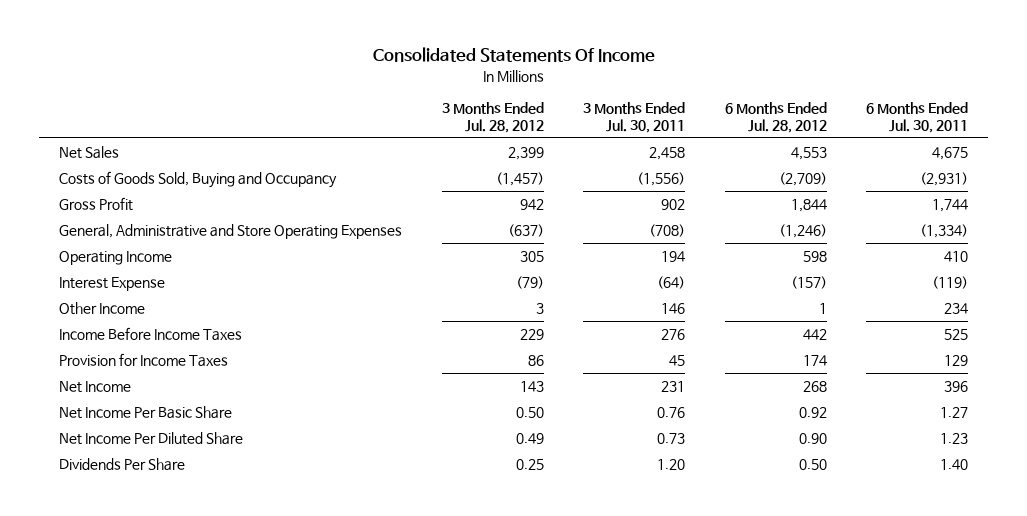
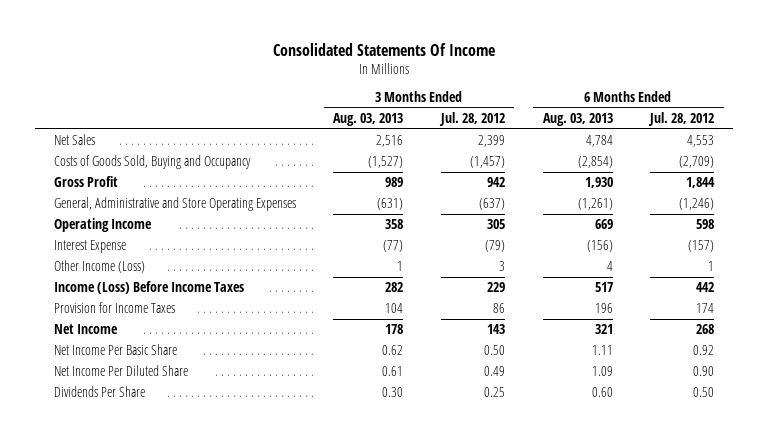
- | 3 Months Ended Jul. 28, 2012 | 3 Months Ended Jul. 30, 2011 | 6 Months Ended Jul. 28, 2012 | 6 Months Ended Jul. 30, 2011
+ | 3 Months Ended Aug. 03, 2013 | 3 Months Ended Jul. 28, 2012 | 6 Months Ended Aug. 03, 2013 | 6 Months Ended Jul. 28, 2012
- Other Income | 3 | 146 | 1 | 234
- Income Before Income Taxes | 229 | 276 | 442 | 525
+ Other Income (Loss) | 1 | 3 | 4 | 1
+ Income (Loss) Before Income Taxes | 282 | 229 | 517 | 442

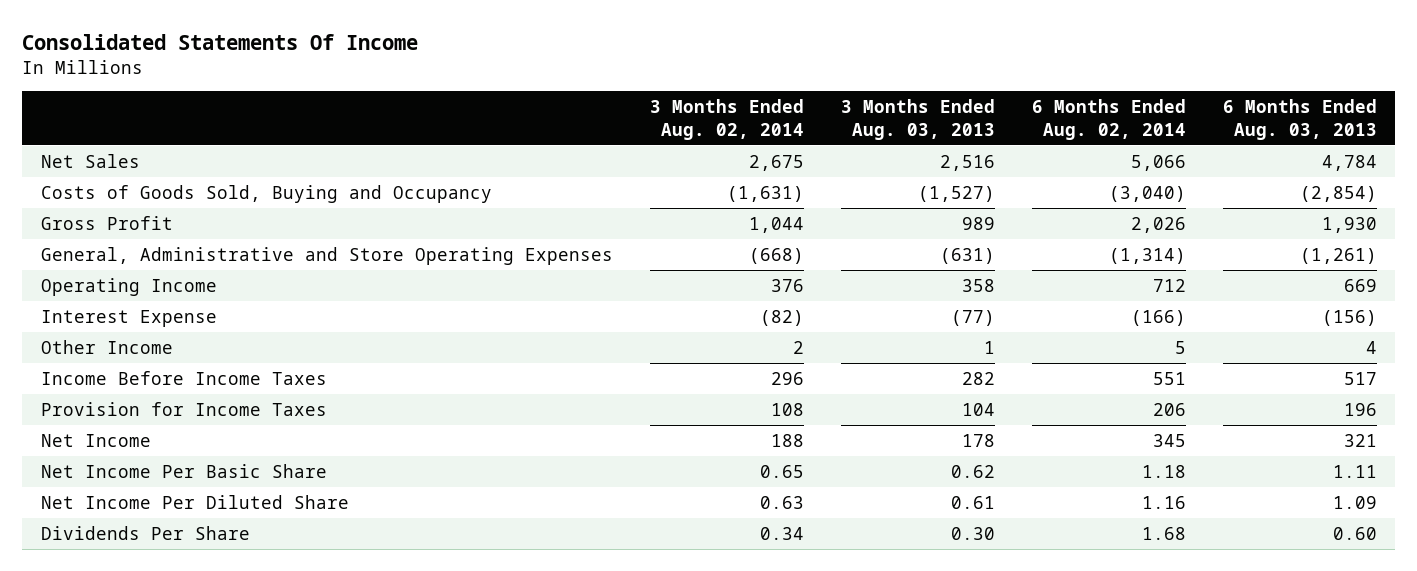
- | 3 Months Ended Aug. 03, 2013 | 3 Months Ended Jul. 28, 2012 | 6 Months Ended Aug. 03, 2013 | 6 Months Ended Jul. 28, 2012
+ | 3 Months Ended Aug. 02, 2014 | 3 Months Ended Aug. 03, 2013 | 6 Months Ended Aug. 02, 2014 | 6 Months Ended Aug. 03, 2013
- Other Income (Loss) | 1 | 3 | 4 | 1
- Income (Loss) Before Income Taxes | 282 | 229 | 517 | 442
+ Other Income | 2 | 1 | 5 | 4
+ Income Before Income Taxes | 296 | 282 | 551 | 517

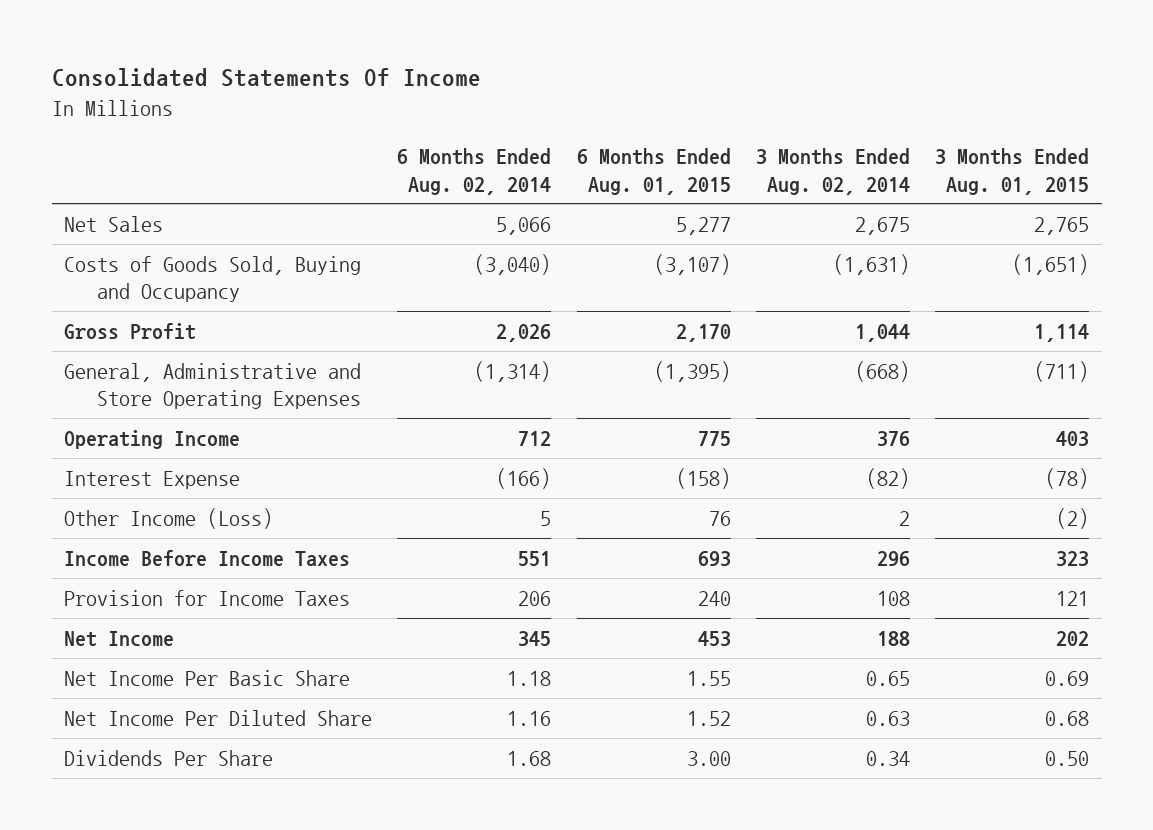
- | 3 Months Ended Aug. 02, 2014 | 3 Months Ended Aug. 03, 2013 | 6 Months Ended Aug. 02, 2014 | 6 Months Ended Aug. 03, 2013
+ | 6 Months Ended Aug. 02, 2014 | 6 Months Ended Aug. 01, 2015 | 3 Months Ended Aug. 02, 2014 | 3 Months Ended Aug. 01, 2015
- Other Income | 2 | 1 | 5 | 4
+ Other Income (Loss) | 5 | 76 | 2 | (2)

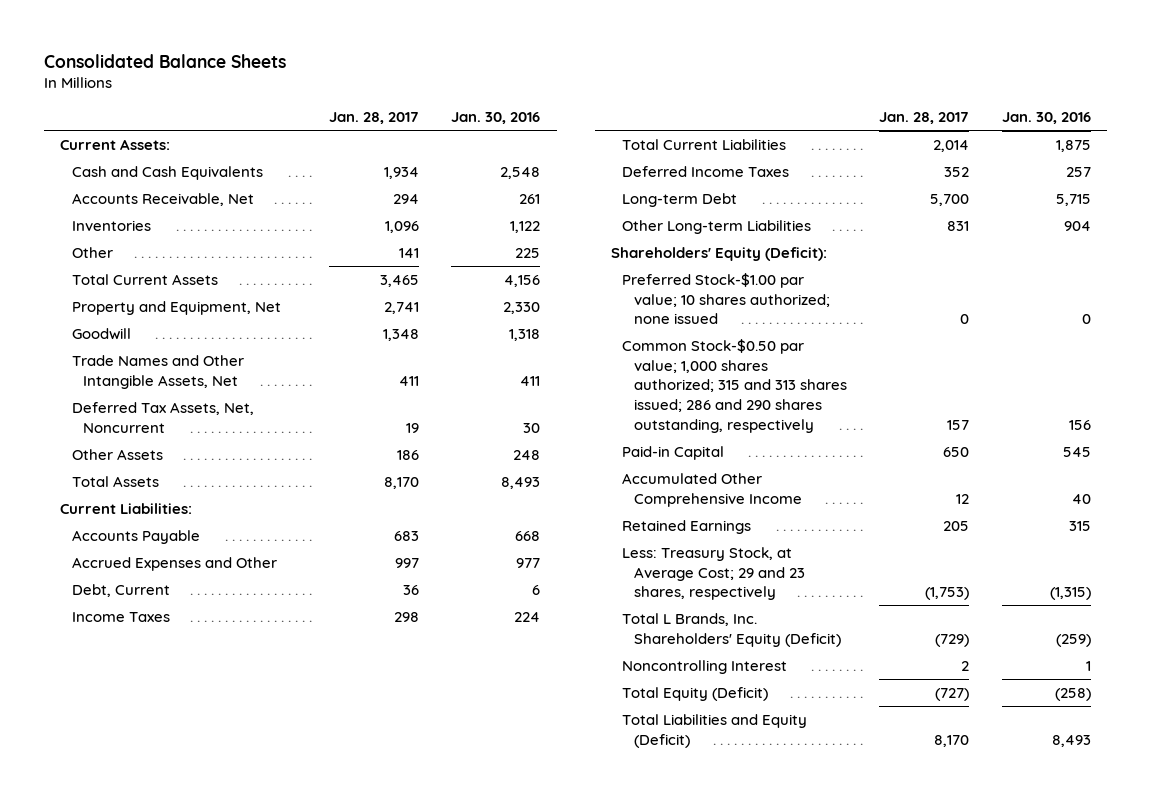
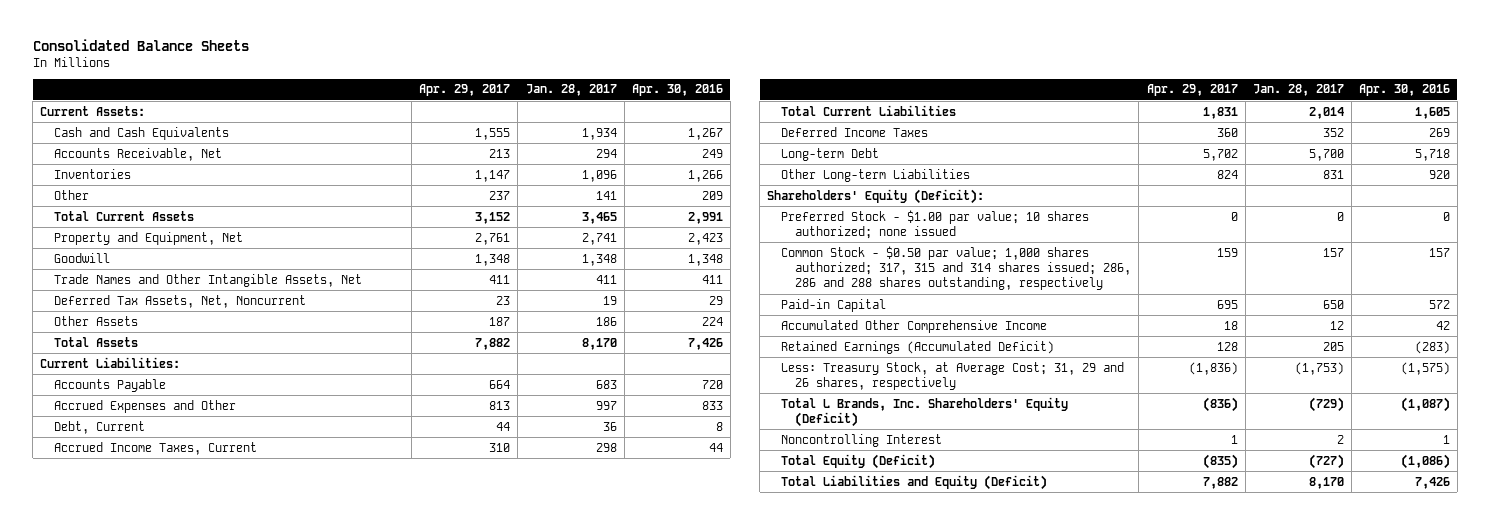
- | Jan. 28, 2017 | Jan. 30, 2016
+ | Apr. 29, 2017 | Jan. 28, 2017 | Apr. 30, 2016
- Income Taxes | 298 | 224
+ Accrued Income Taxes, Current | 310 | 298 | 44
- Preferred Stock-$1.00 par value; 10 shares authorized; none issued | 0 | 0
- Common Stock-$0.50 par value; 1,000 shares authorized; 315 and 313 shares issued; 286 and 290 shares outstanding, respectively | 157 | 156
+ Preferred Stock - $1.00 par value; 10 shares authorized; none issued | 0 | 0 | 0
+ Common Stock - $0.50 par value; 1,000 shares authorized; 317, 315 and 314 shares issued; 286, 286 and 288 shares outstanding, respectively | 159 | 157 | 157
- Retained Earnings | 205 | 315
- Less: Treasury Stock, at Average Cost; 29 and 23 shares, respectively | (1,753) | (1,315)
+ Retained Earnings (Accumulated Deficit) | 128 | 205 | (283)
+ Less: Treasury Stock, at Average Cost; 31, 29 and 26 shares, respectively | (1,836) | (1,753) | (1,575)

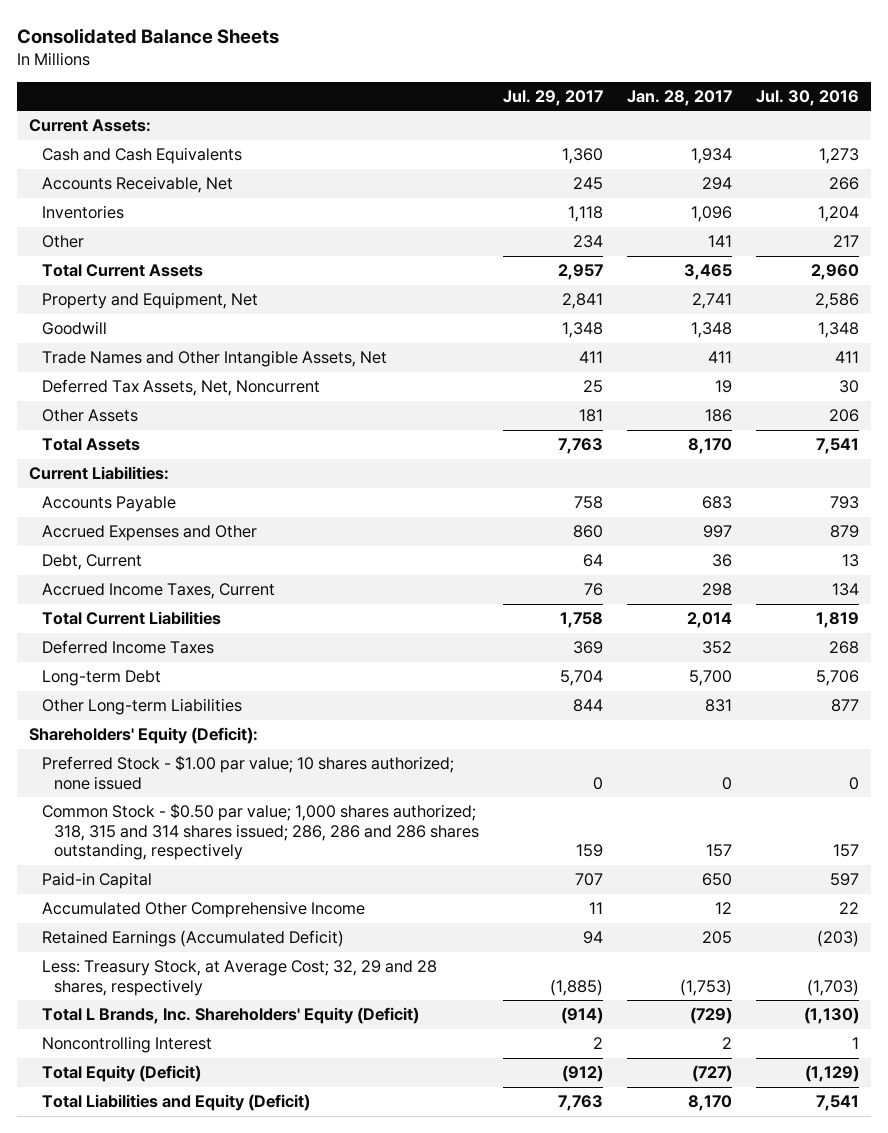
- | Apr. 29, 2017 | Jan. 28, 2017 | Apr. 30, 2016
+ | Jul. 29, 2017 | Jan. 28, 2017 | Jul. 30, 2016
- Common Stock - $0.50 par value; 1,000 shares authorized; 317, 315 and 314 shares issued; 286, 286 and 288 shares outstanding, respectively | 159 | 157 | 157
+ Common Stock - $0.50 par value; 1,000 shares authorized; 318, 315 and 314 shares issued; 286, 286 and 286 shares outstanding, respectively | 159 | 157 | 157
- Less: Treasury Stock, at Average Cost; 31, 29 and 26 shares, respectively | (1,836) | (1,753) | (1,575)
+ Less: Treasury Stock, at Average Cost; 32, 29 and 28 shares, respectively | (1,885) | (1,753) | (1,703)

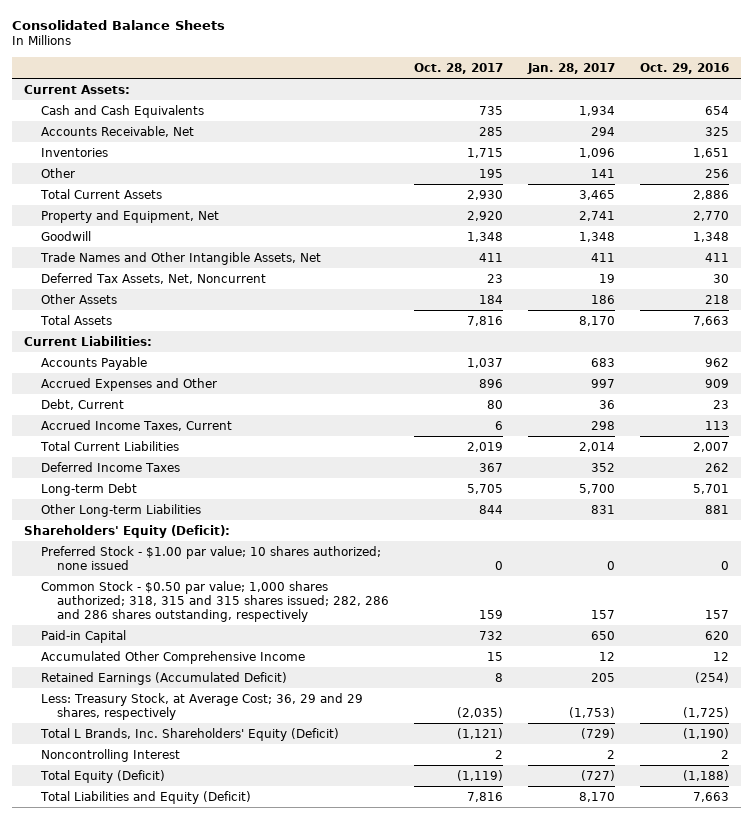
- | Jul. 29, 2017 | Jan. 28, 2017 | Jul. 30, 2016
+ | Oct. 28, 2017 | Jan. 28, 2017 | Oct. 29, 2016
- Common Stock - $0.50 par value; 1,000 shares authorized; 318, 315 and 314 shares issued; 286, 286 and 286 shares outstanding, respectively | 159 | 157 | 157
+ Common Stock - $0.50 par value; 1,000 shares authorized; 318, 315 and 315 shares issued; 282, 286 and 286 shares outstanding, respectively | 159 | 157 | 157
- Less: Treasury Stock, at Average Cost; 32, 29 and 28 shares, respectively | (1,885) | (1,753) | (1,703)
+ Less: Treasury Stock, at Average Cost; 36, 29 and 29 shares, respectively | (2,035) | (1,753) | (1,725)

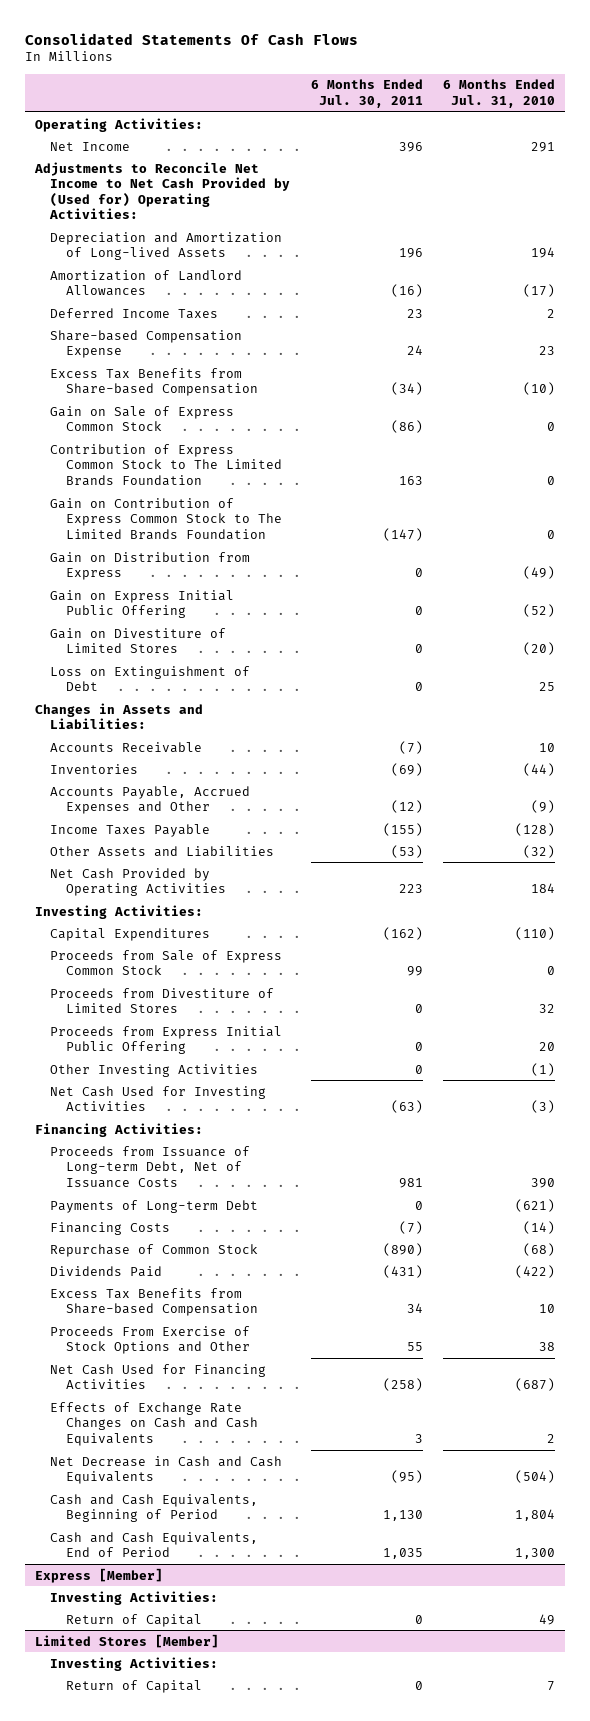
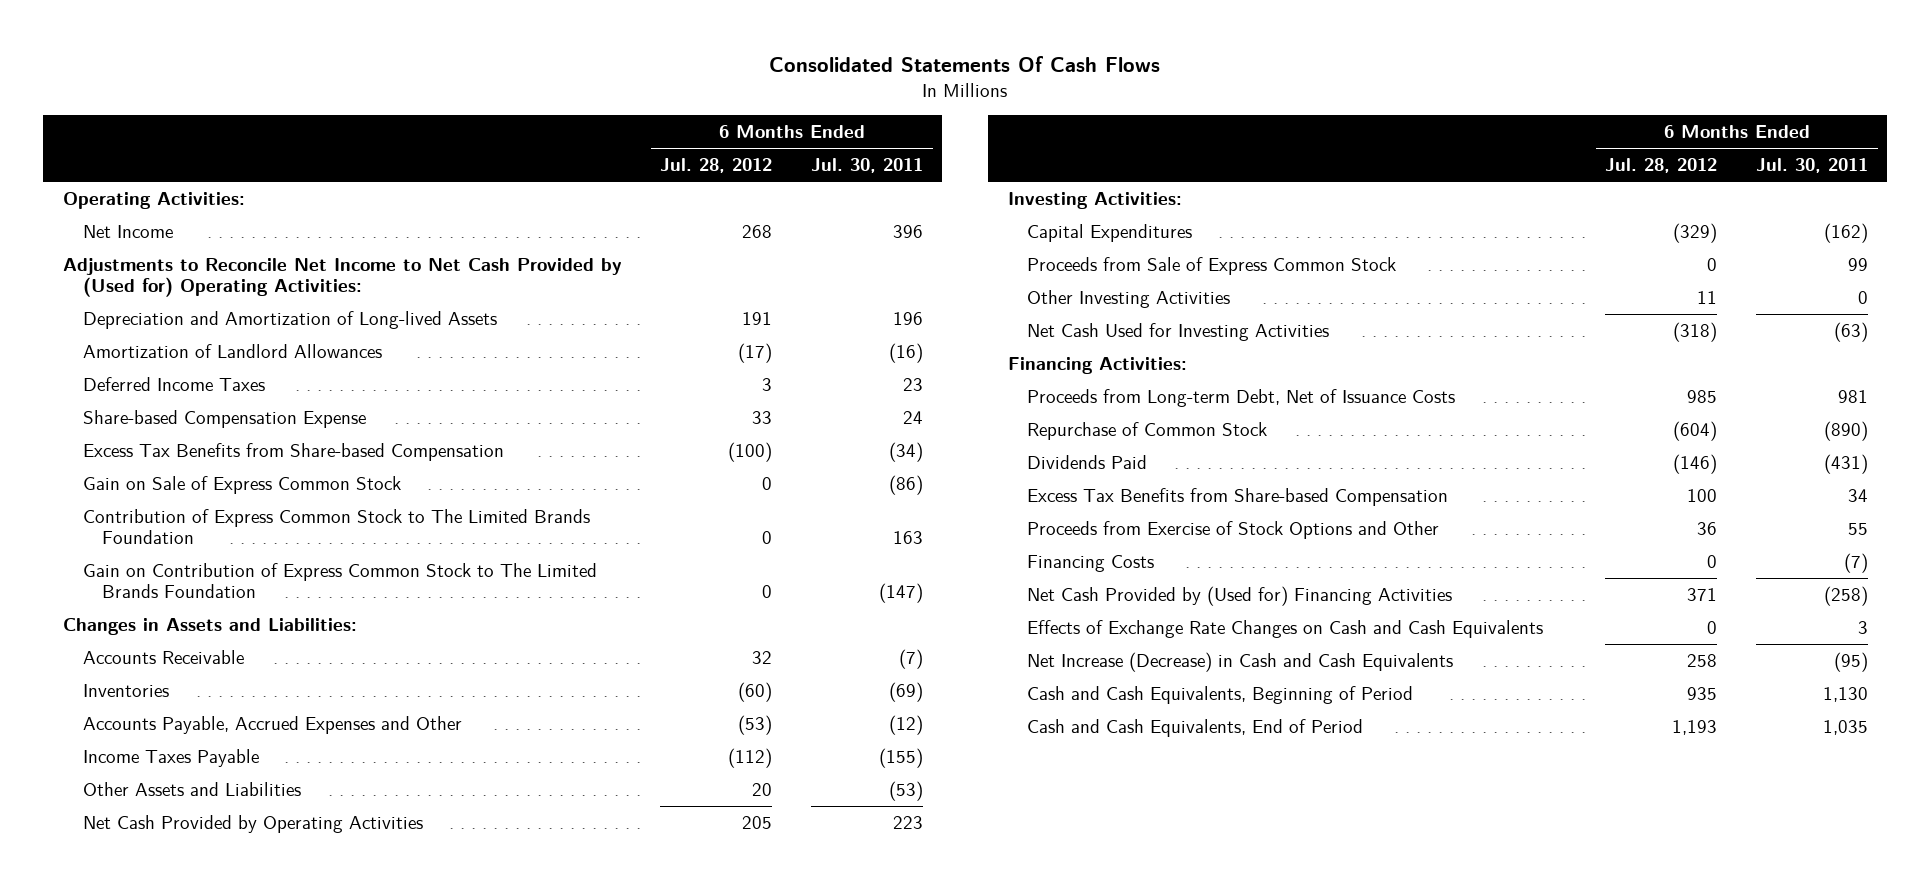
- | 6 Months Ended Jul. 30, 2011 | 6 Months Ended Jul. 31, 2010
+ | 6 Months Ended Jul. 28, 2012 | 6 Months Ended Jul. 30, 2011
- Gain on Distribution from Express | 0 | (49)
- Gain on Express Initial Public Offering | 0 | (52)
- Gain on Divestiture of Limited Stores | 0 | (20)
- Loss on Extinguishment of Debt | 0 | 25
- Proceeds from Divestiture of Limited Stores | 0 | 32
- Proceeds from Express Initial Public Offering | 0 | 20
- Proceeds from Issuance of Long-term Debt, Net of Issuance Costs | 981 | 390
- Payments of Long-term Debt | 0 | (621)
+ Proceeds from Long-term Debt, Net of Issuance Costs | 985 | 981
- Proceeds From Exercise of Stock Options and Other | 55 | 38
- Net Cash Used for Financing Activities | (258) | (687)
+ Proceeds from Exercise of Stock Options and Other | 36 | 55
moved down: Financing Costs | 0 | (7)
+ Net Cash Provided by (Used for) Financing Activities | 371 | (258)
- Net Decrease in Cash and Cash Equivalents | (95) | (504)
+ Net Increase (Decrease) in Cash and Cash Equivalents | 258 | (95)
- Express [Member]
- Investing Activities:
- Return of Capital | 0 | 49
- Limited Stores [Member]
- Investing Activities:
- Return of Capital | 0 | 7

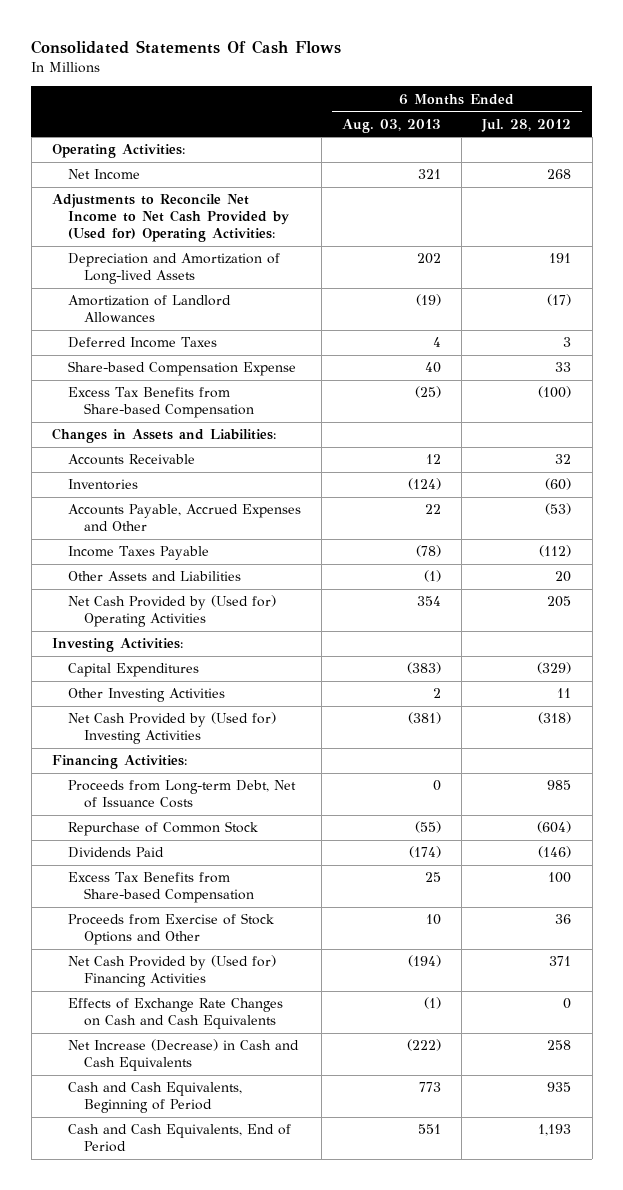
- | 6 Months Ended Jul. 28, 2012 | 6 Months Ended Jul. 30, 2011
+ | 6 Months Ended Aug. 03, 2013 | 6 Months Ended Jul. 28, 2012
- Gain on Sale of Express Common Stock | 0 | (86)
- Contribution of Express Common Stock to The Limited Brands Foundation | 0 | 163
- Gain on Contribution of Express Common Stock to The Limited Brands Foundation | 0 | (147)
- Net Cash Provided by Operating Activities | 205 | 223
+ Net Cash Provided by (Used for) Operating Activities | 354 | 205
- Proceeds from Sale of Express Common Stock | 0 | 99
- Net Cash Used for Investing Activities | (318) | (63)
+ Net Cash Provided by (Used for) Investing Activities | (381) | (318)
- Financing Costs | 0 | (7)

